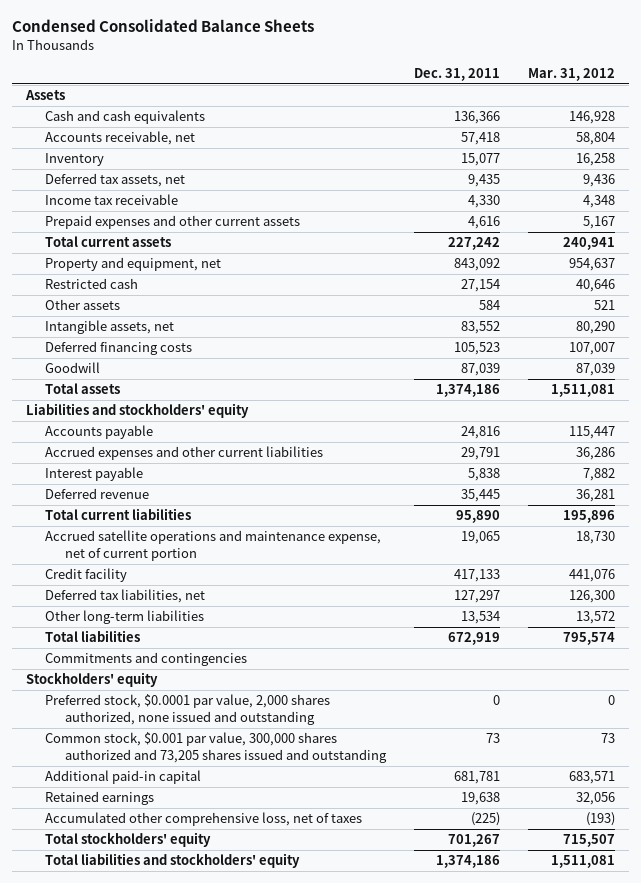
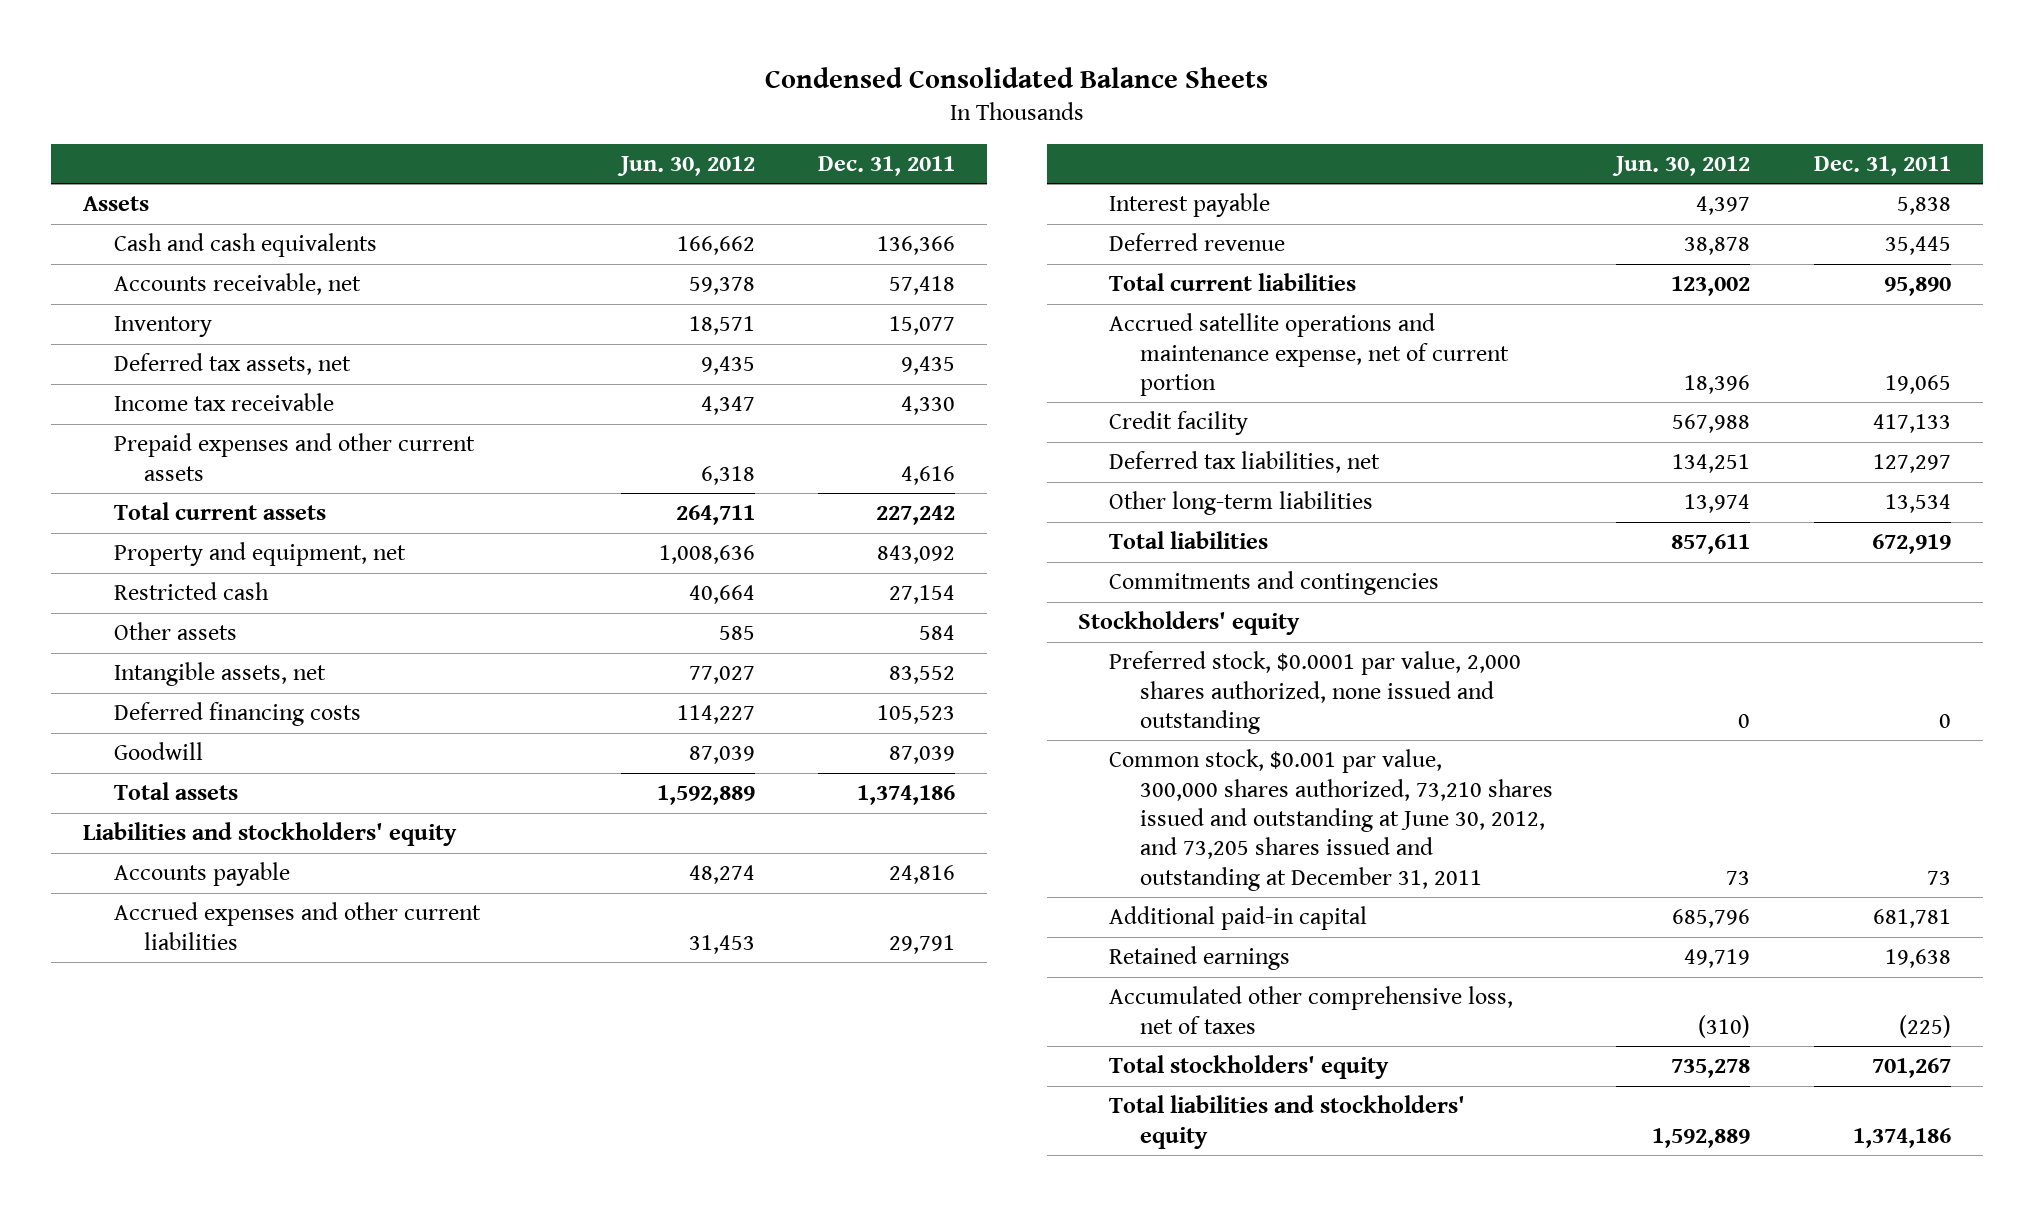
- | Dec. 31, 2011 | Mar. 31, 2012
+ | Jun. 30, 2012 | Dec. 31, 2011
- Common stock, $0.001 par value, 300,000 shares authorized and 73,205 shares issued and outstanding | 73 | 73
+ Common stock, $0.001 par value, 300,000 shares authorized, 73,210 shares issued and outstanding at June 30, 2012, and 73,205 shares issued and outstanding at December 31, 2011 | 73 | 73

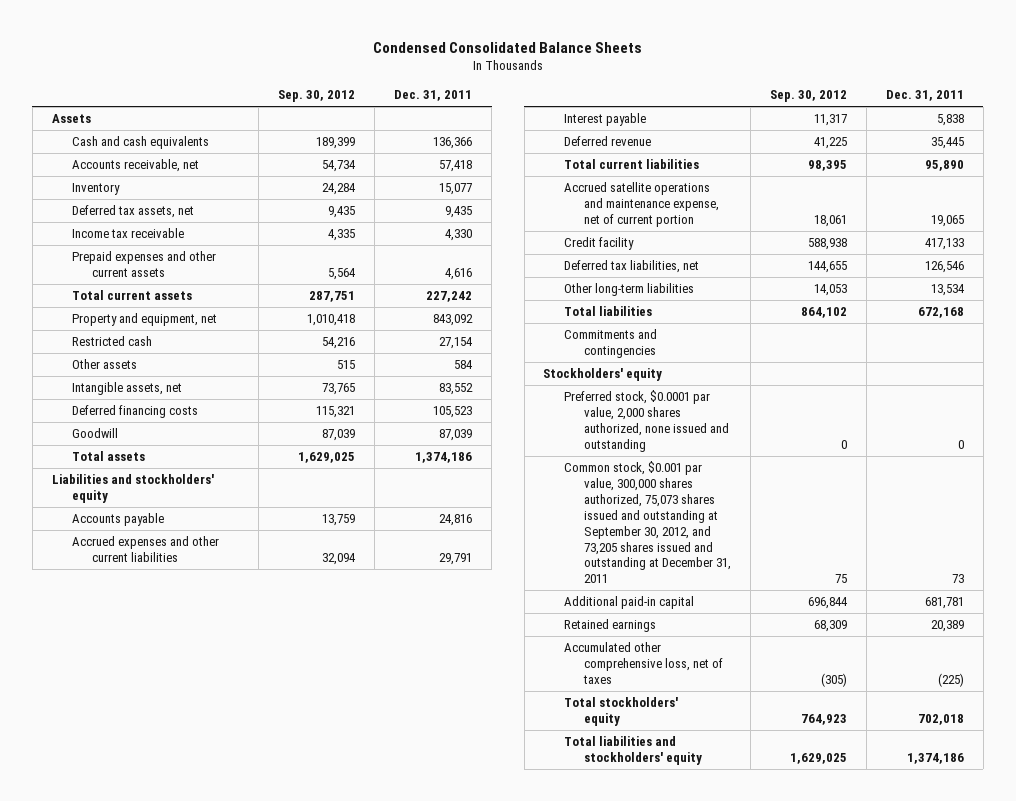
- | Jun. 30, 2012 | Dec. 31, 2011
+ | Sep. 30, 2012 | Dec. 31, 2011
- Deferred tax liabilities, net | 134,251 | 127,297
+ Deferred tax liabilities, net | 144,655 | 126,546
- Total liabilities | 857,611 | 672,919
+ Total liabilities | 864,102 | 672,168
- Common stock, $0.001 par value, 300,000 shares authorized, 73,210 shares issued and outstanding at June 30, 2012, and 73,205 shares issued and outstanding at December 31, 2011 | 73 | 73
+ Common stock, $0.001 par value, 300,000 shares authorized, 75,073 shares issued and outstanding at September 30, 2012, and 73,205 shares issued and outstanding at December 31, 2011 | 75 | 73
- Retained earnings | 49,719 | 19,638
+ Retained earnings | 68,309 | 20,389
- Total stockholders' equity | 735,278 | 701,267
+ Total stockholders' equity | 764,923 | 702,018

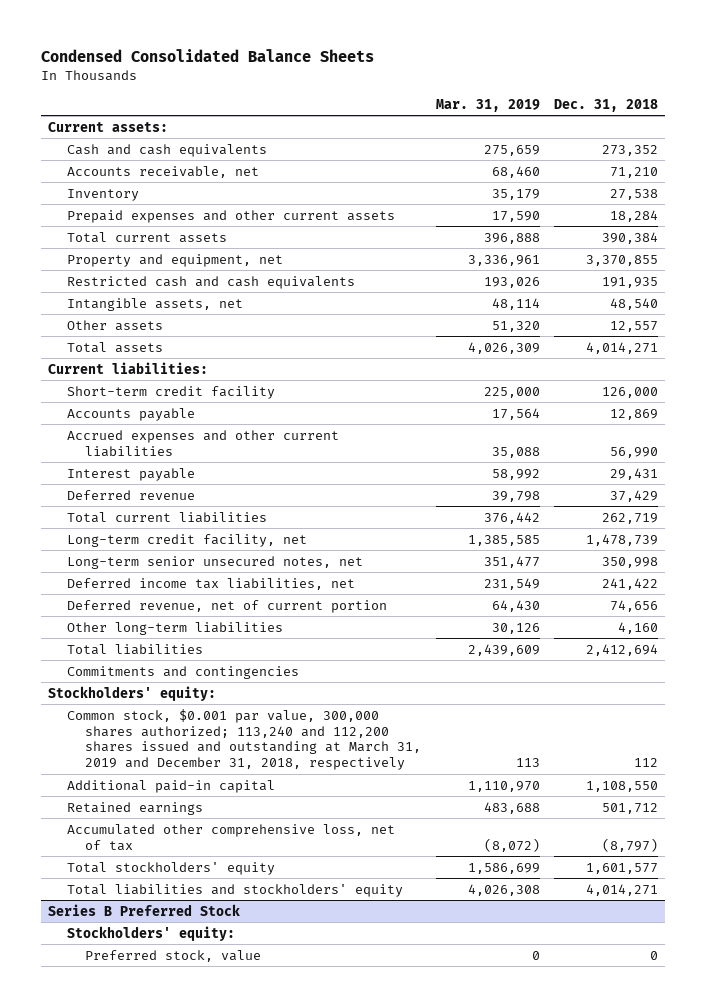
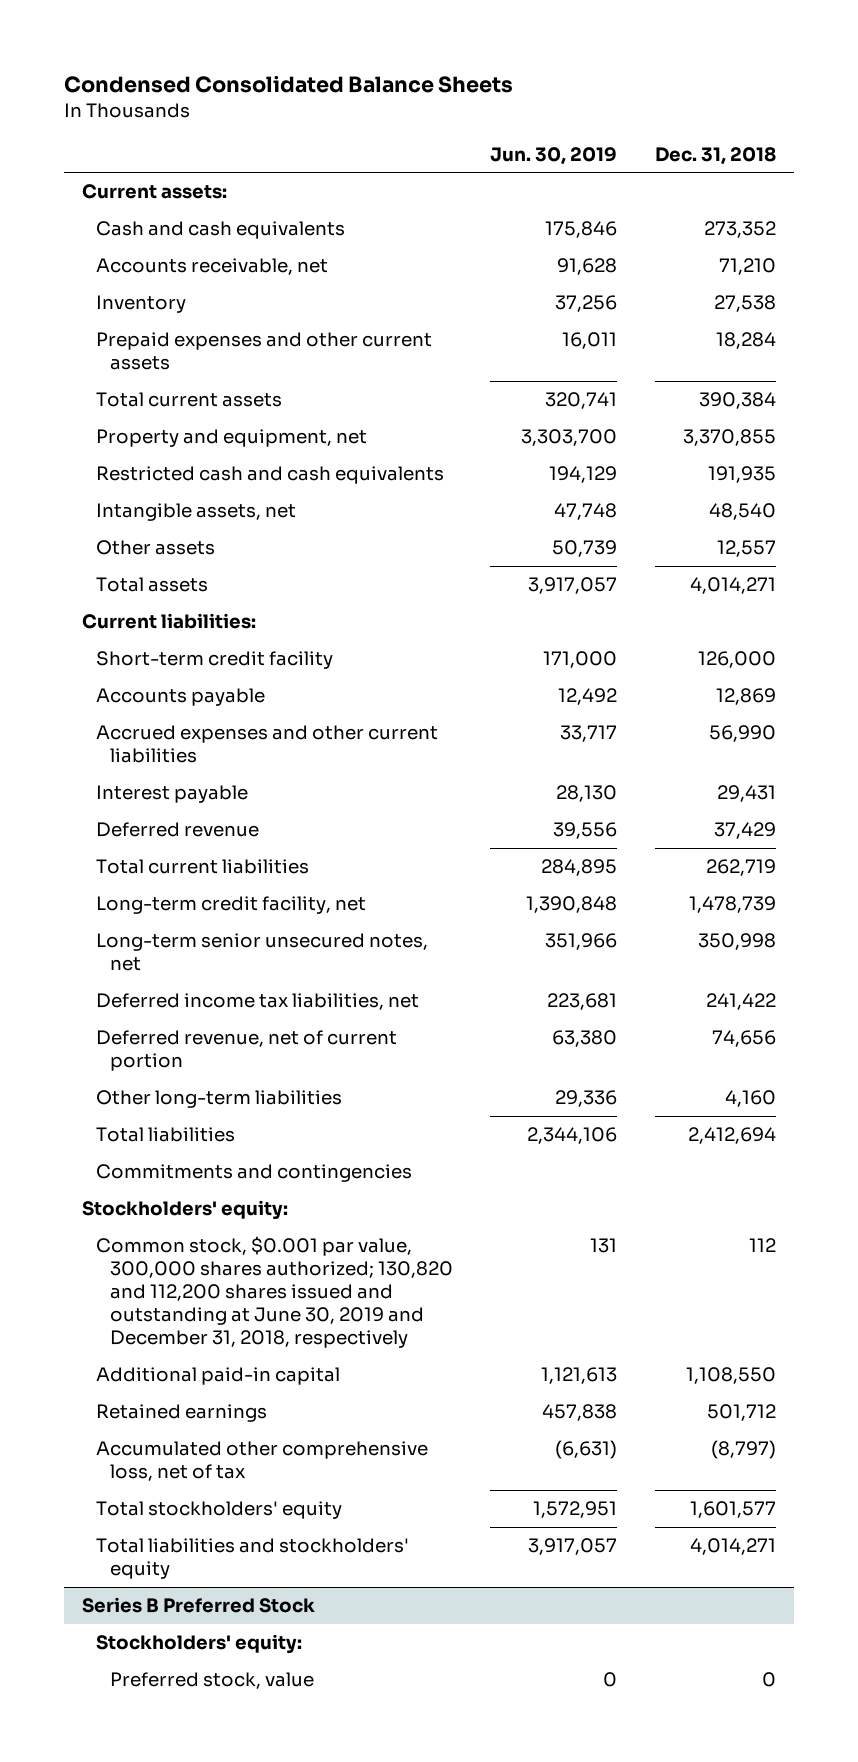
- | Mar. 31, 2019 | Dec. 31, 2018
+ | Jun. 30, 2019 | Dec. 31, 2018
- Common stock, $0.001 par value, 300,000 shares authorized; 113,240 and 112,200 shares issued and outstanding at March 31, 2019 and December 31, 2018, respectively | 113 | 112
+ Common stock, $0.001 par value, 300,000 shares authorized; 130,820 and 112,200 shares issued and outstanding at June 30, 2019 and December 31, 2018, respectively | 131 | 112

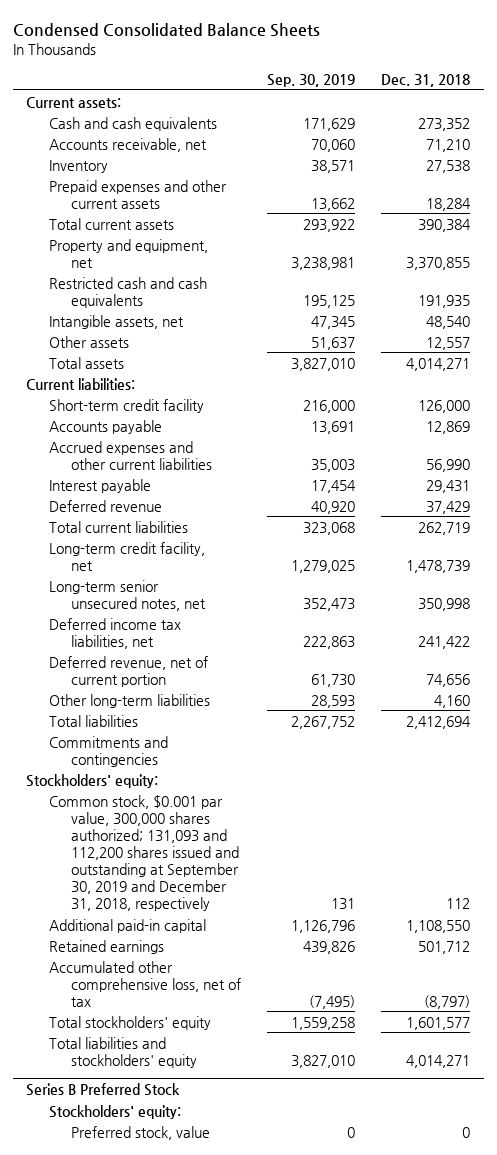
- | Jun. 30, 2019 | Dec. 31, 2018
+ | Sep. 30, 2019 | Dec. 31, 2018
- Common stock, $0.001 par value, 300,000 shares authorized; 130,820 and 112,200 shares issued and outstanding at June 30, 2019 and December 31, 2018, respectively | 131 | 112
+ Common stock, $0.001 par value, 300,000 shares authorized; 131,093 and 112,200 shares issued and outstanding at September 30, 2019 and December 31, 2018, respectively | 131 | 112

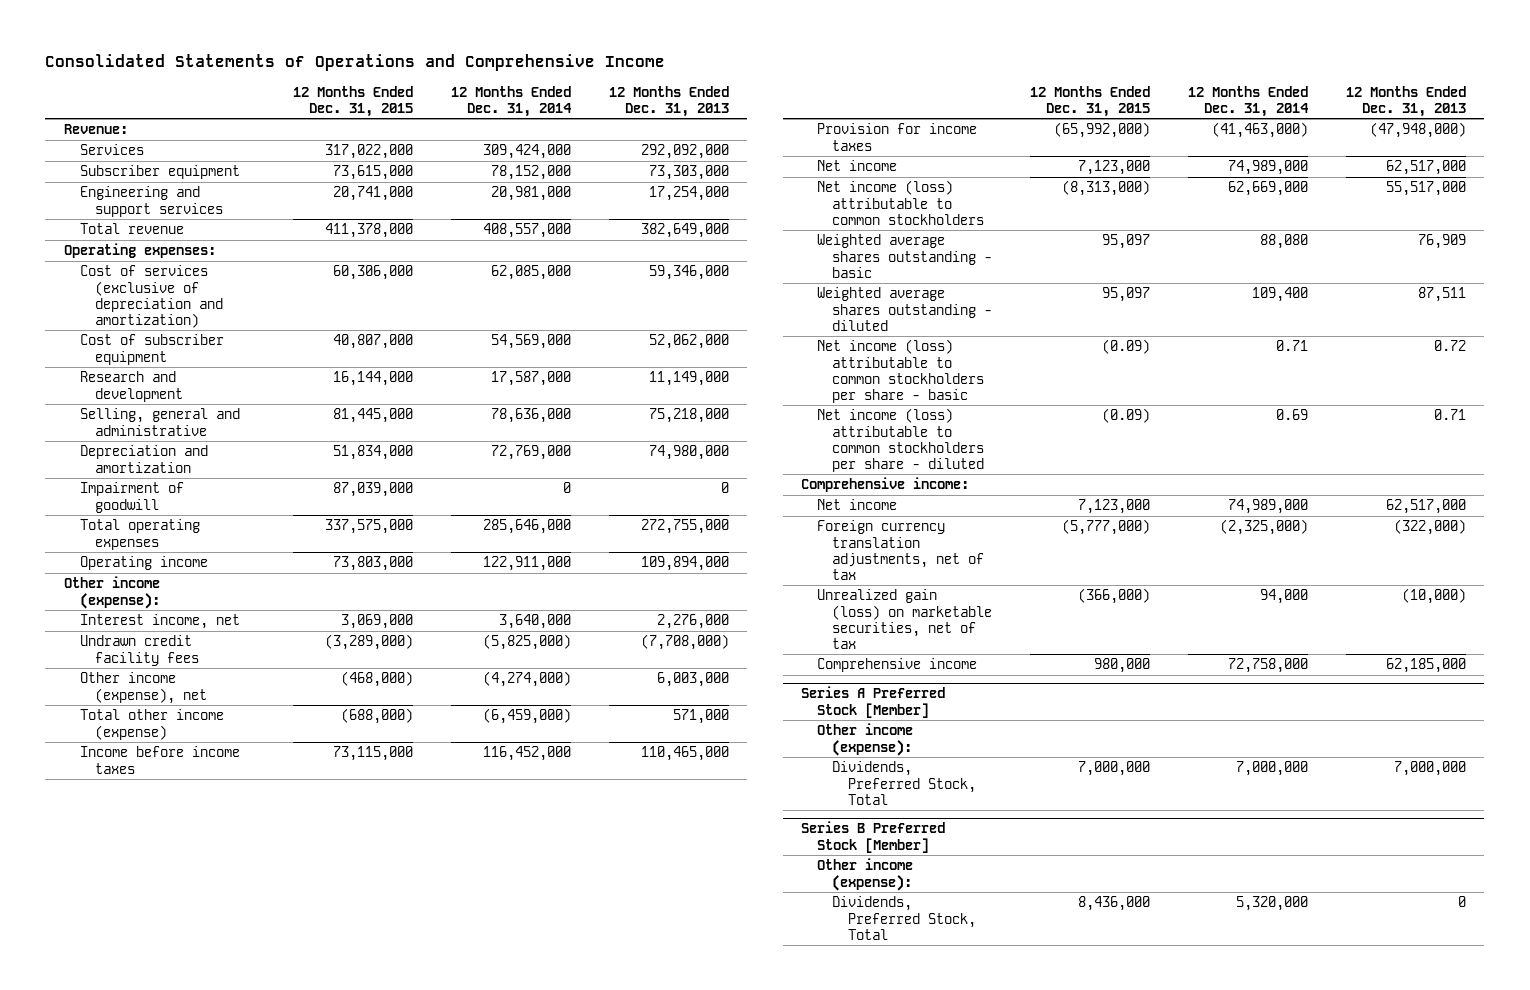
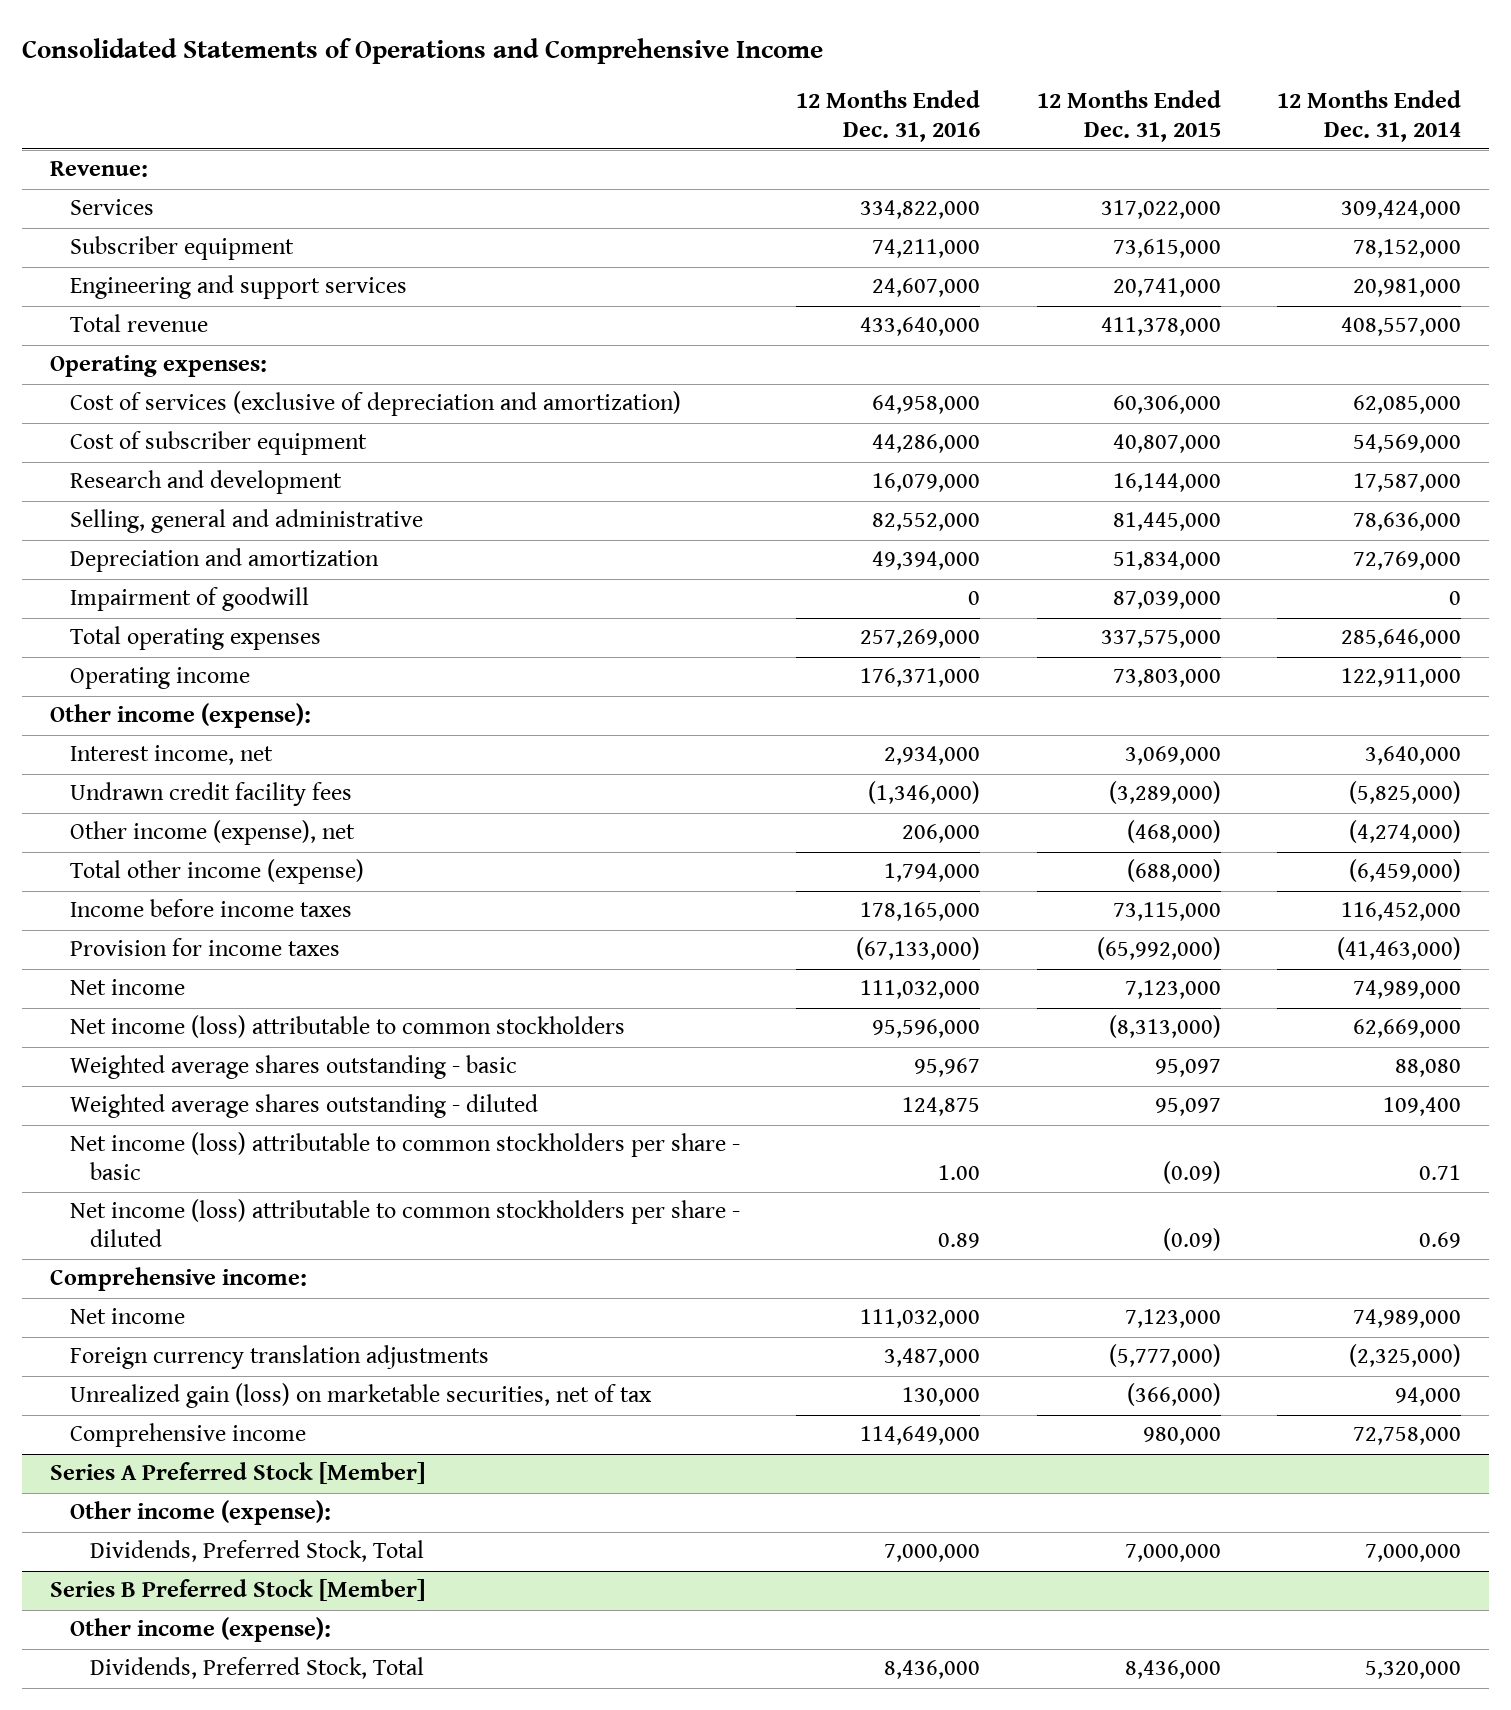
- | 12 Months Ended Dec. 31, 2015 | 12 Months Ended Dec. 31, 2014 | 12 Months Ended Dec. 31, 2013
+ | 12 Months Ended Dec. 31, 2016 | 12 Months Ended Dec. 31, 2015 | 12 Months Ended Dec. 31, 2014
- Foreign currency translation adjustments, net of tax | (5,777,000) | (2,325,000) | (322,000)
+ Foreign currency translation adjustments | 3,487,000 | (5,777,000) | (2,325,000)

